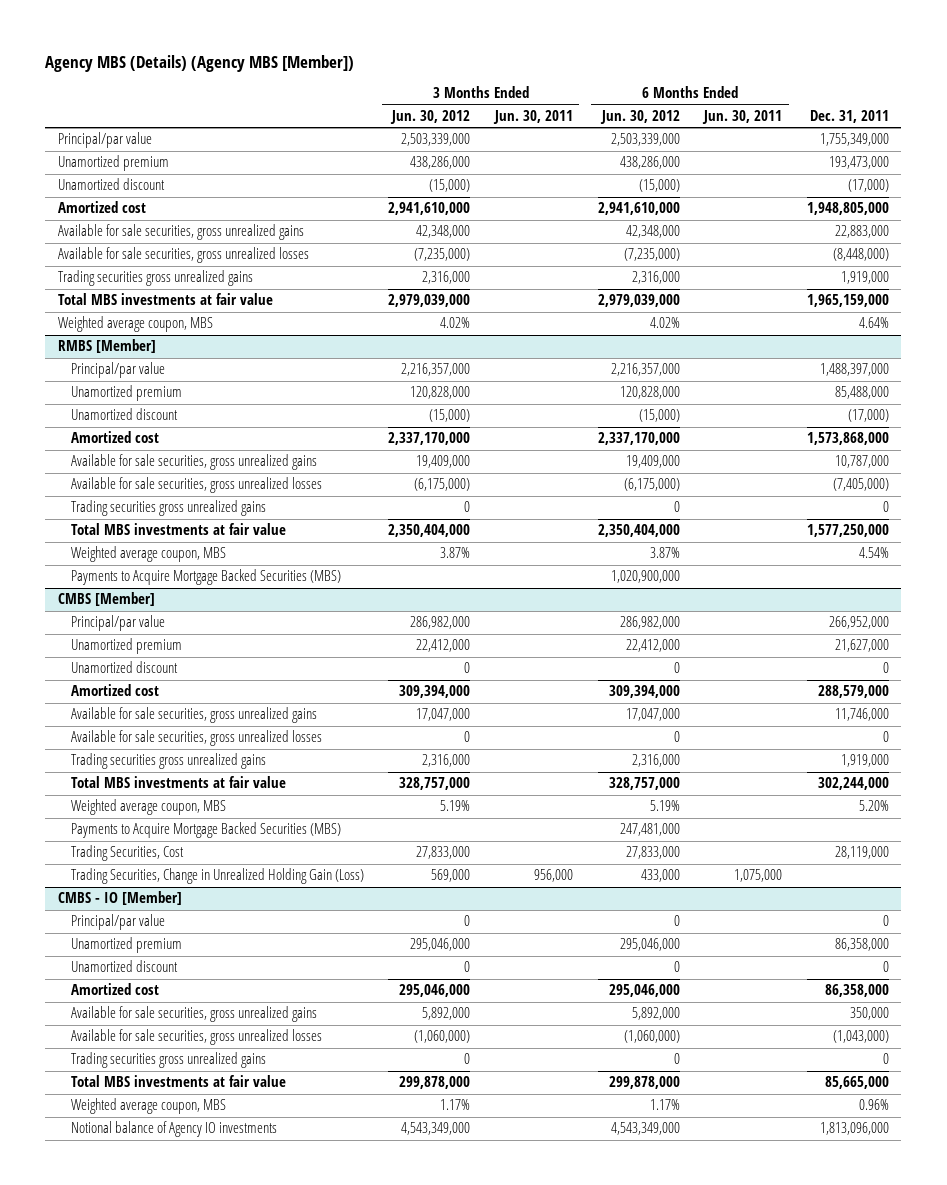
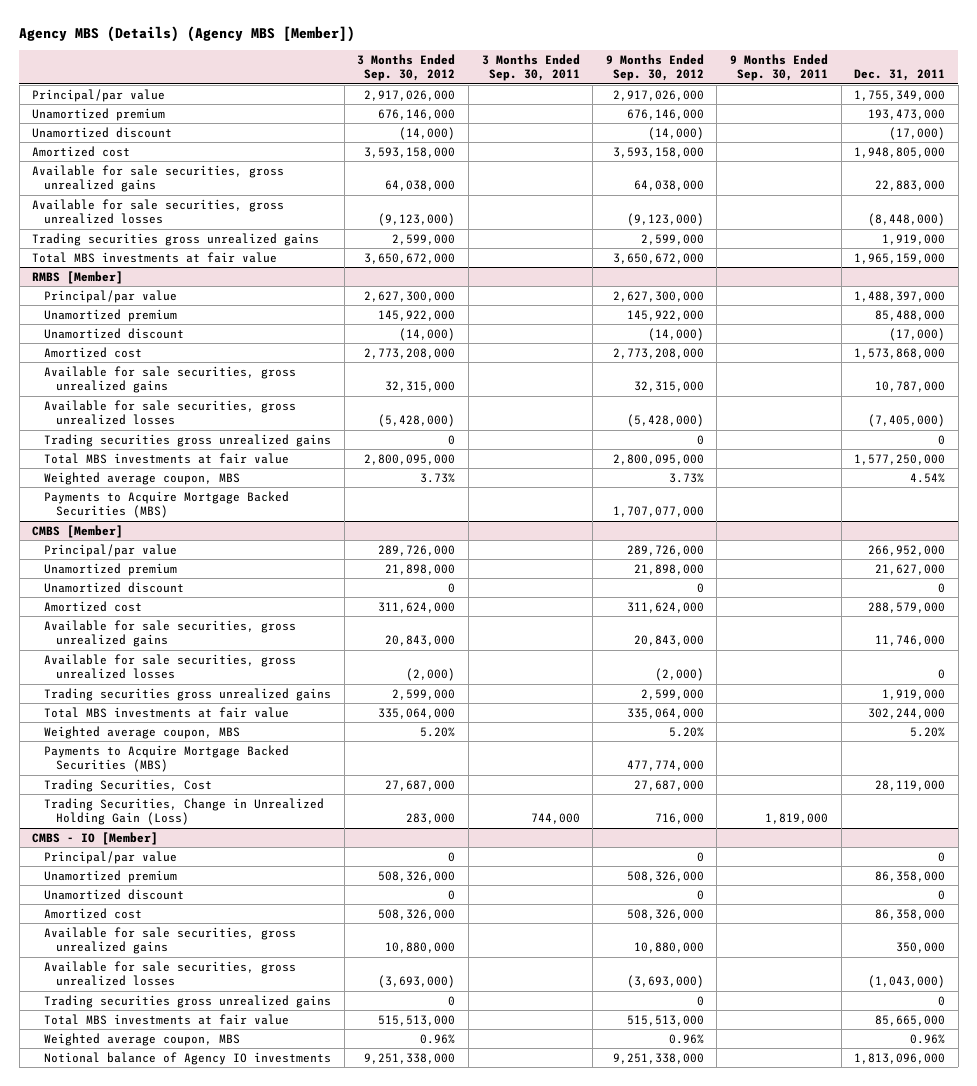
- | 3 Months Ended Jun. 30, 2012 | 3 Months Ended Jun. 30, 2011 | 6 Months Ended Jun. 30, 2012 | 6 Months Ended Jun. 30, 2011 | Dec. 31, 2011
+ | 3 Months Ended Sep. 30, 2012 | 3 Months Ended Sep. 30, 2011 | 9 Months Ended Sep. 30, 2012 | 9 Months Ended Sep. 30, 2011 | Dec. 31, 2011
- Weighted average coupon, MBS | 4.02% | | 4.02% | | 4.64%

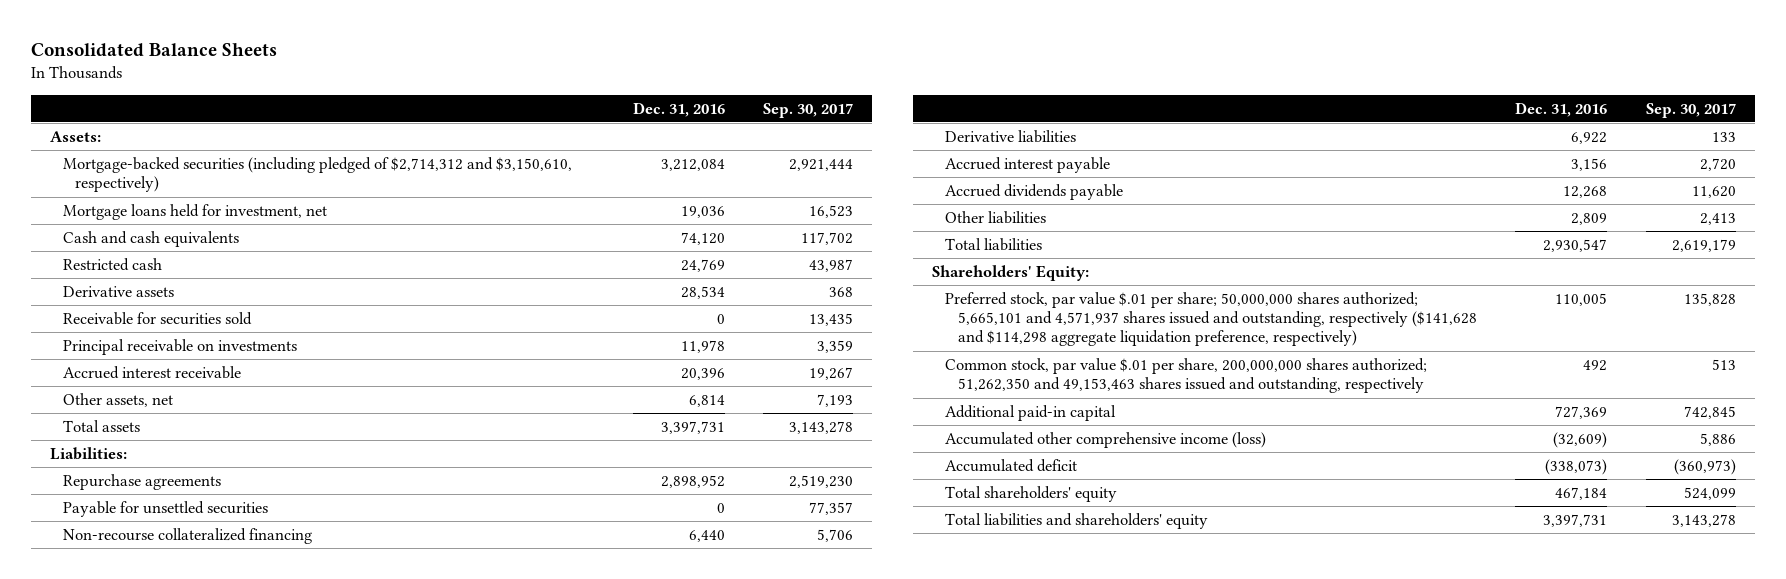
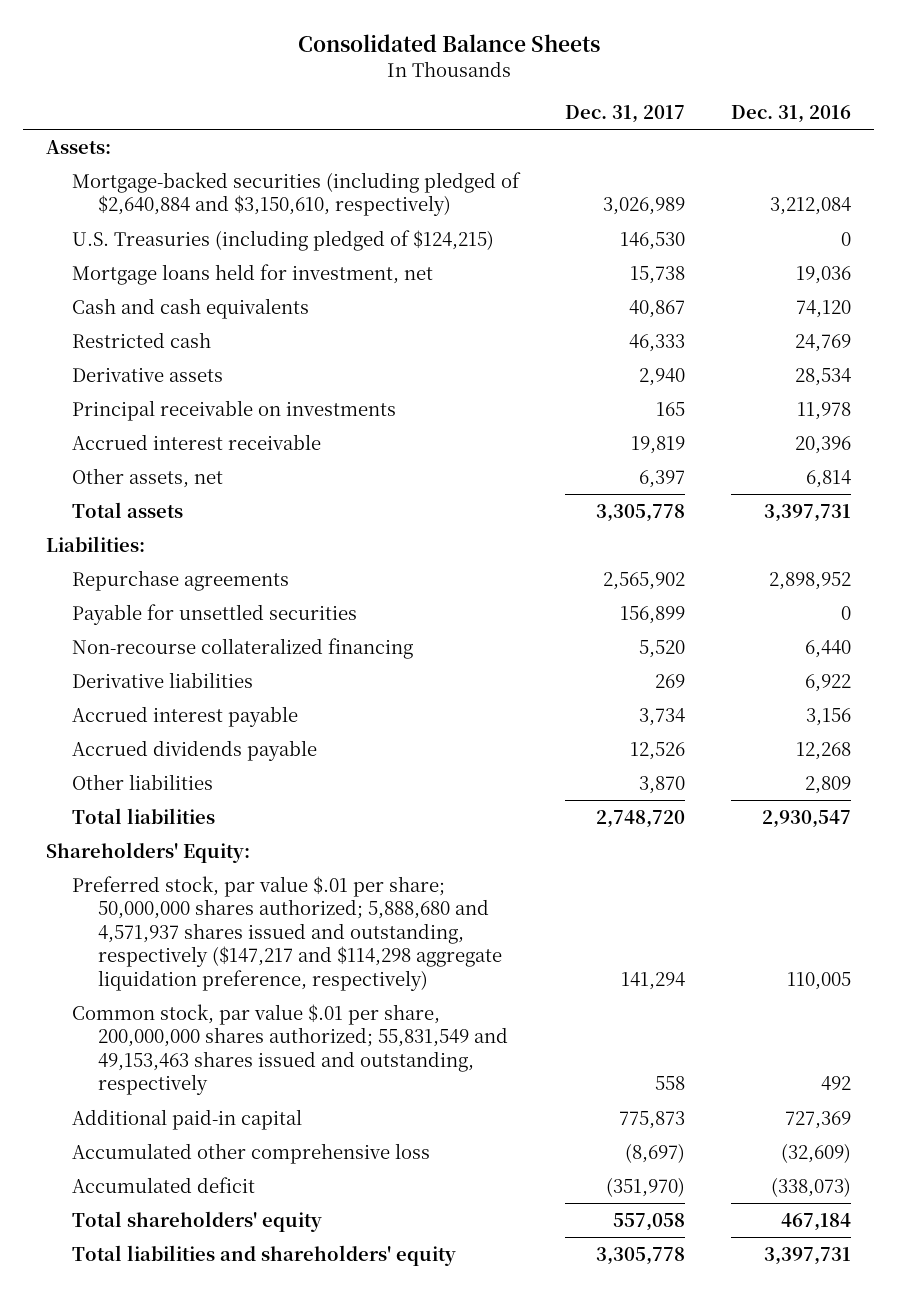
- | Dec. 31, 2016 | Sep. 30, 2017
+ | Dec. 31, 2017 | Dec. 31, 2016
- Mortgage-backed securities (including pledged of $2,714,312 and $3,150,610, respectively) | 3,212,084 | 2,921,444
+ Mortgage-backed securities (including pledged of $2,640,884 and $3,150,610, respectively) | 3,026,989 | 3,212,084
+ U.S. Treasuries (including pledged of $124,215) | 146,530 | 0
- Receivable for securities sold | 0 | 13,435
- Preferred stock, par value $.01 per share; 50,000,000 shares authorized; 5,665,101 and 4,571,937 shares issued and outstanding, respectively ($141,628 and $114,298 aggregate liquidation preference, respectively) | 110,005 | 135,828
- Common stock, par value $.01 per share, 200,000,000 shares authorized; 51,262,350 and 49,153,463 shares issued and outstanding, respectively | 492 | 513
+ Preferred stock, par value $.01 per share; 50,000,000 shares authorized; 5,888,680 and 4,571,937 shares issued and outstanding, respectively ($147,217 and $114,298 aggregate liquidation preference, respectively) | 141,294 | 110,005
+ Common stock, par value $.01 per share, 200,000,000 shares authorized; 55,831,549 and 49,153,463 shares issued and outstanding, respectively | 558 | 492
- Accumulated other comprehensive income (loss) | (32,609) | 5,886
+ Accumulated other comprehensive loss | (8,697) | (32,609)

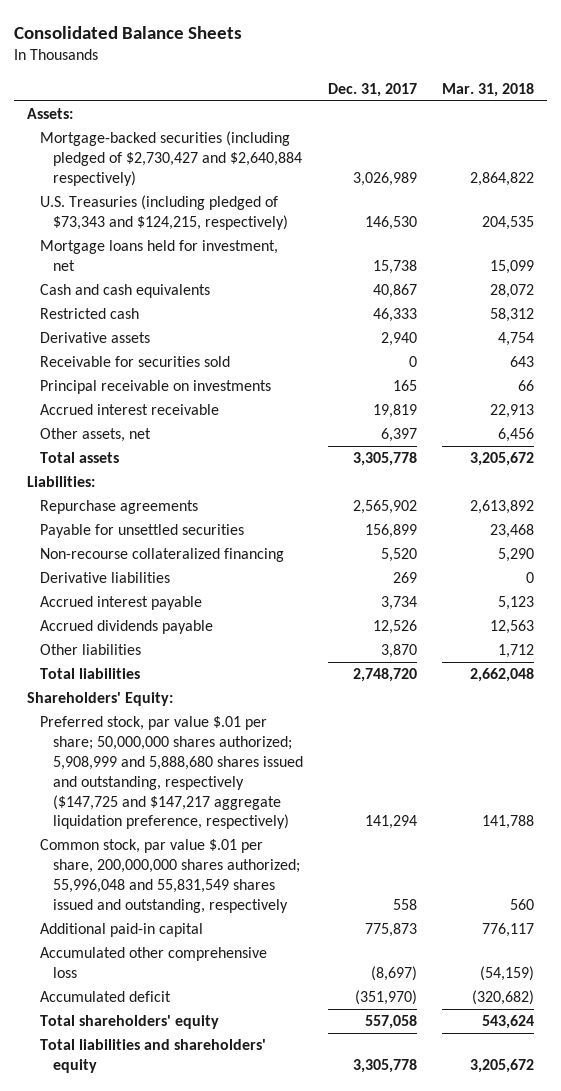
- | Dec. 31, 2017 | Dec. 31, 2016
+ | Dec. 31, 2017 | Mar. 31, 2018
- Mortgage-backed securities (including pledged of $2,640,884 and $3,150,610, respectively) | 3,026,989 | 3,212,084
- U.S. Treasuries (including pledged of $124,215) | 146,530 | 0
+ Mortgage-backed securities (including pledged of $2,730,427 and $2,640,884 respectively) | 3,026,989 | 2,864,822
+ U.S. Treasuries (including pledged of $73,343 and $124,215, respectively) | 146,530 | 204,535
+ Receivable for securities sold | 0 | 643
- Preferred stock, par value $.01 per share; 50,000,000 shares authorized; 5,888,680 and 4,571,937 shares issued and outstanding, respectively ($147,217 and $114,298 aggregate liquidation preference, respectively) | 141,294 | 110,005
- Common stock, par value $.01 per share, 200,000,000 shares authorized; 55,831,549 and 49,153,463 shares issued and outstanding, respectively | 558 | 492
+ Preferred stock, par value $.01 per share; 50,000,000 shares authorized; 5,908,999 and 5,888,680 shares issued and outstanding, respectively ($147,725 and $147,217 aggregate liquidation preference, respectively) | 141,294 | 141,788
+ Common stock, par value $.01 per share, 200,000,000 shares authorized; 55,996,048 and 55,831,549 shares issued and outstanding, respectively | 558 | 560

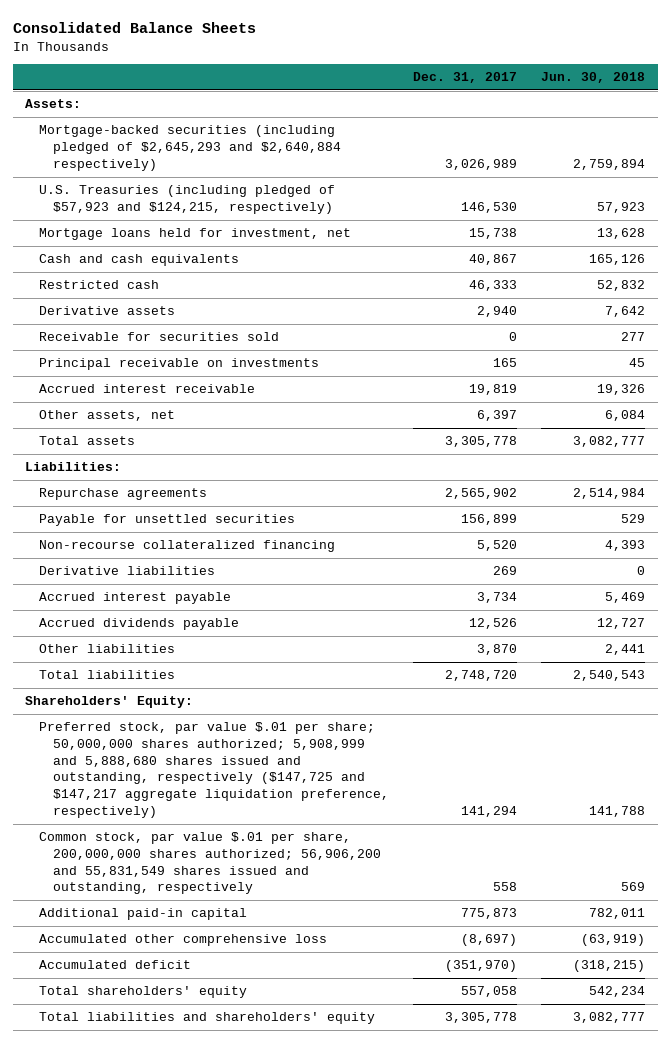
- | Dec. 31, 2017 | Mar. 31, 2018
+ | Dec. 31, 2017 | Jun. 30, 2018
- Mortgage-backed securities (including pledged of $2,730,427 and $2,640,884 respectively) | 3,026,989 | 2,864,822
- U.S. Treasuries (including pledged of $73,343 and $124,215, respectively) | 146,530 | 204,535
+ Mortgage-backed securities (including pledged of $2,645,293 and $2,640,884 respectively) | 3,026,989 | 2,759,894
+ U.S. Treasuries (including pledged of $57,923 and $124,215, respectively) | 146,530 | 57,923
- Common stock, par value $.01 per share, 200,000,000 shares authorized; 55,996,048 and 55,831,549 shares issued and outstanding, respectively | 558 | 560
+ Common stock, par value $.01 per share, 200,000,000 shares authorized; 56,906,200 and 55,831,549 shares issued and outstanding, respectively | 558 | 569

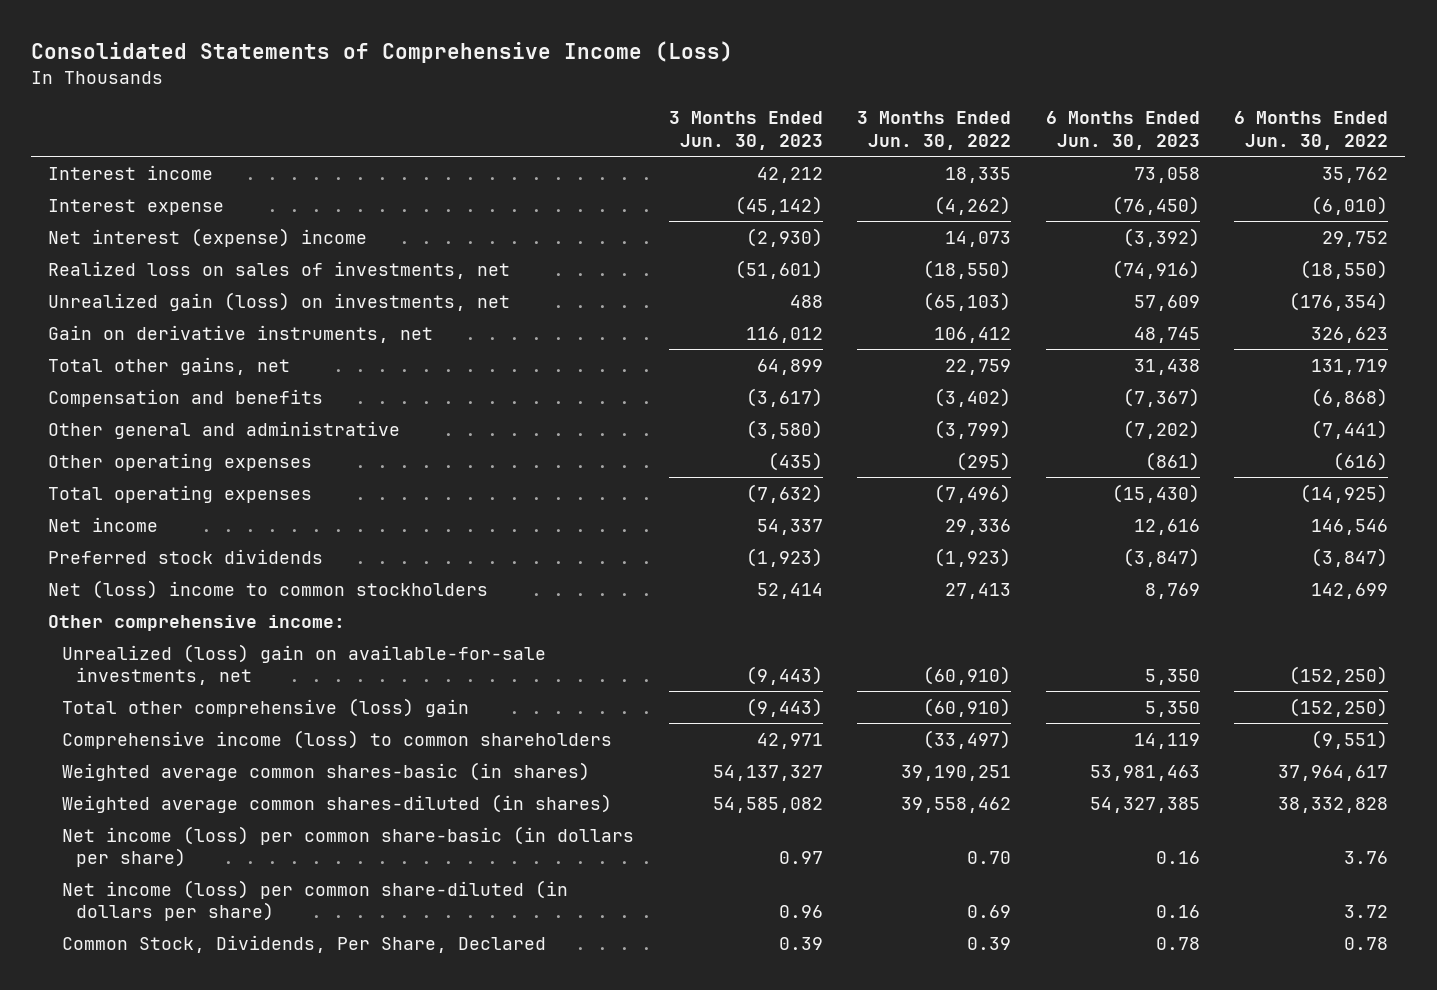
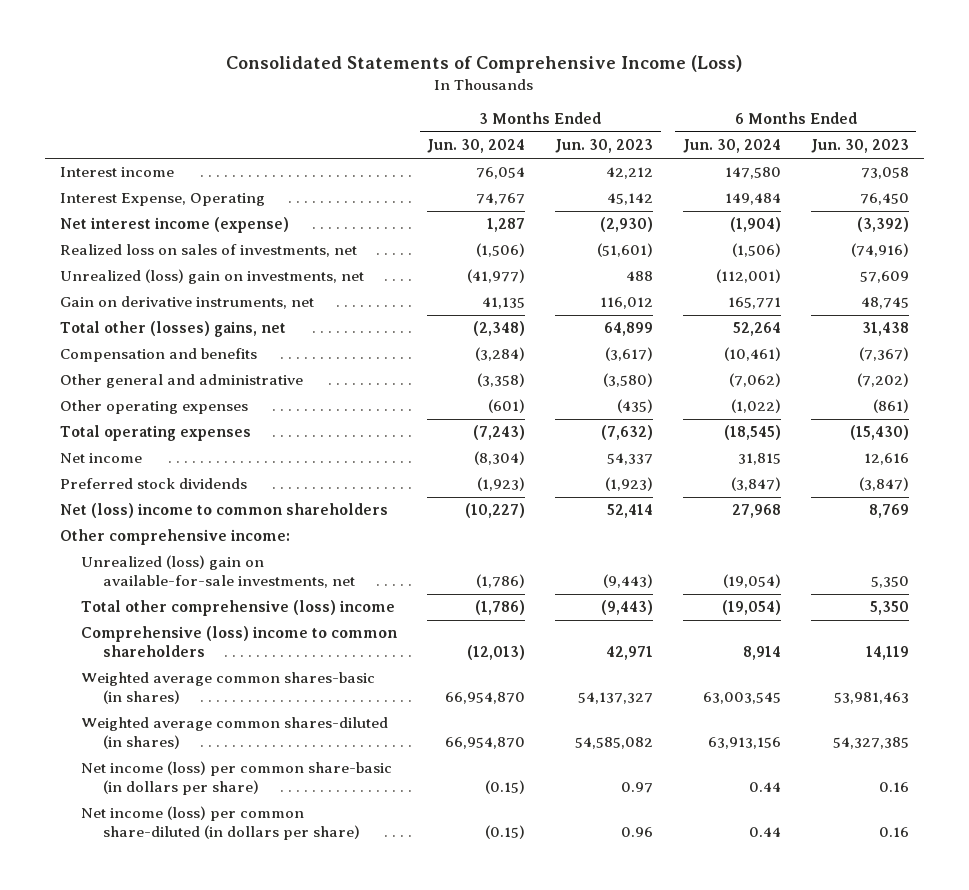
- | 3 Months Ended Jun. 30, 2023 | 3 Months Ended Jun. 30, 2022 | 6 Months Ended Jun. 30, 2023 | 6 Months Ended Jun. 30, 2022
+ | 3 Months Ended Jun. 30, 2024 | 3 Months Ended Jun. 30, 2023 | 6 Months Ended Jun. 30, 2024 | 6 Months Ended Jun. 30, 2023
- Interest expense | (45,142) | (4,262) | (76,450) | (6,010)
- Net interest (expense) income | (2,930) | 14,073 | (3,392) | 29,752
+ Interest Expense, Operating | 74,767 | 45,142 | 149,484 | 76,450
+ Net interest income (expense) | 1,287 | (2,930) | (1,904) | (3,392)
- Unrealized gain (loss) on investments, net | 488 | (65,103) | 57,609 | (176,354)
+ Unrealized (loss) gain on investments, net | (41,977) | 488 | (112,001) | 57,609
- Total other gains, net | 64,899 | 22,759 | 31,438 | 131,719
+ Total other (losses) gains, net | (2,348) | 64,899 | 52,264 | 31,438
- Net (loss) income to common stockholders | 52,414 | 27,413 | 8,769 | 142,699
+ Net (loss) income to common shareholders | (10,227) | 52,414 | 27,968 | 8,769
- Total other comprehensive (loss) gain | (9,443) | (60,910) | 5,350 | (152,250)
- Comprehensive income (loss) to common shareholders | 42,971 | (33,497) | 14,119 | (9,551)
+ Total other comprehensive (loss) income | (1,786) | (9,443) | (19,054) | 5,350
+ Comprehensive (loss) income to common shareholders | (12,013) | 42,971 | 8,914 | 14,119
- Common Stock, Dividends, Per Share, Declared | 0.39 | 0.39 | 0.78 | 0.78

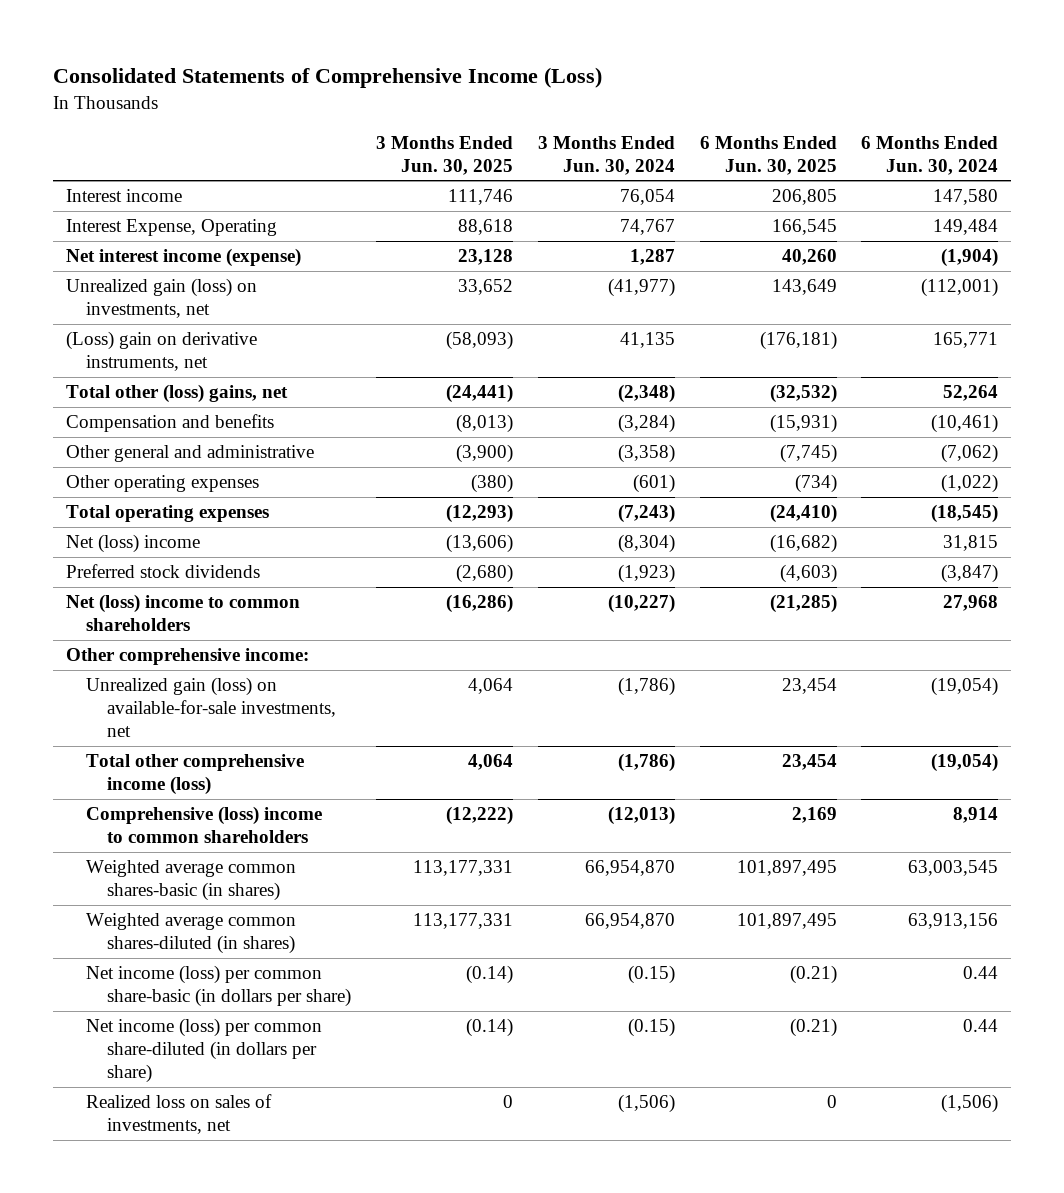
- | 3 Months Ended Jun. 30, 2024 | 3 Months Ended Jun. 30, 2023 | 6 Months Ended Jun. 30, 2024 | 6 Months Ended Jun. 30, 2023
+ | 3 Months Ended Jun. 30, 2025 | 3 Months Ended Jun. 30, 2024 | 6 Months Ended Jun. 30, 2025 | 6 Months Ended Jun. 30, 2024
- Unrealized (loss) gain on investments, net | (41,977) | 488 | (112,001) | 57,609
- Gain on derivative instruments, net | 41,135 | 116,012 | 165,771 | 48,745
- Total other (losses) gains, net | (2,348) | 64,899 | 52,264 | 31,438
+ Unrealized gain (loss) on investments, net | 33,652 | (41,977) | 143,649 | (112,001)
+ (Loss) gain on derivative instruments, net | (58,093) | 41,135 | (176,181) | 165,771
+ Total other (loss) gains, net | (24,441) | (2,348) | (32,532) | 52,264
- Net income | (8,304) | 54,337 | 31,815 | 12,616
+ Net (loss) income | (13,606) | (8,304) | (16,682) | 31,815
- Unrealized (loss) gain on available-for-sale investments, net | (1,786) | (9,443) | (19,054) | 5,350
- Total other comprehensive (loss) income | (1,786) | (9,443) | (19,054) | 5,350
+ Unrealized gain (loss) on available-for-sale investments, net | 4,064 | (1,786) | 23,454 | (19,054)
+ Total other comprehensive income (loss) | 4,064 | (1,786) | 23,454 | (19,054)
moved down: Realized loss on sales of investments, net | 0 | (1,506) | 0 | (1,506)

